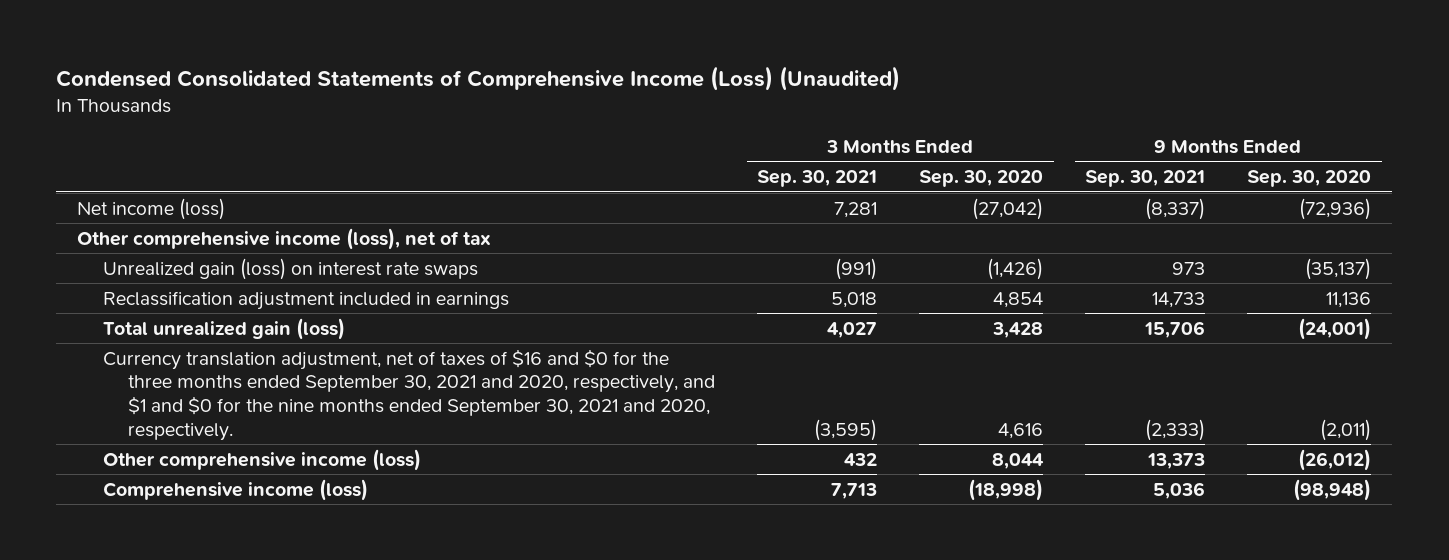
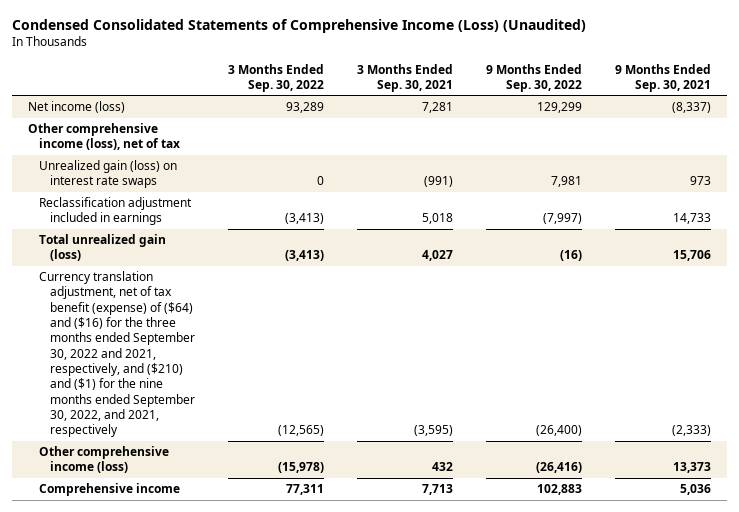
- | 3 Months Ended Sep. 30, 2021 | 3 Months Ended Sep. 30, 2020 | 9 Months Ended Sep. 30, 2021 | 9 Months Ended Sep. 30, 2020
+ | 3 Months Ended Sep. 30, 2022 | 3 Months Ended Sep. 30, 2021 | 9 Months Ended Sep. 30, 2022 | 9 Months Ended Sep. 30, 2021
- Currency translation adjustment, net of taxes of $16 and $0 for the three months ended September 30, 2021 and 2020, respectively, and $1 and $0 for the nine months ended September 30, 2021 and 2020, respectively. | (3,595) | 4,616 | (2,333) | (2,011)
+ Currency translation adjustment, net of tax benefit (expense) of ($64) and ($16) for the three months ended September 30, 2022 and 2021, respectively, and ($210) and ($1) for the nine months ended September 30, 2022, and 2021, respectively | (12,565) | (3,595) | (26,400) | (2,333)
- Comprehensive income (loss) | 7,713 | (18,998) | 5,036 | (98,948)
+ Comprehensive income | 77,311 | 7,713 | 102,883 | 5,036

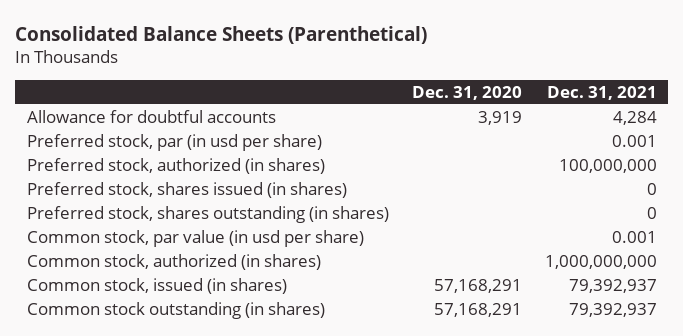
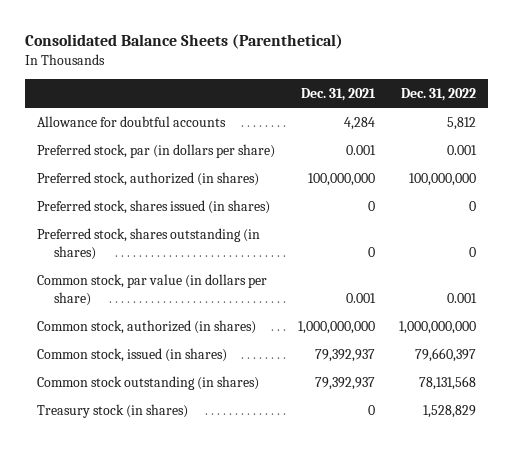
- | Dec. 31, 2020 | Dec. 31, 2021
+ | Dec. 31, 2021 | Dec. 31, 2022
- Preferred stock, par (in usd per share) | | 0.001
+ Preferred stock, par (in dollars per share) | 0.001 | 0.001
- Common stock, par value (in usd per share) | | 0.001
+ Common stock, par value (in dollars per share) | 0.001 | 0.001
+ Treasury stock (in shares) | 0 | 1,528,829

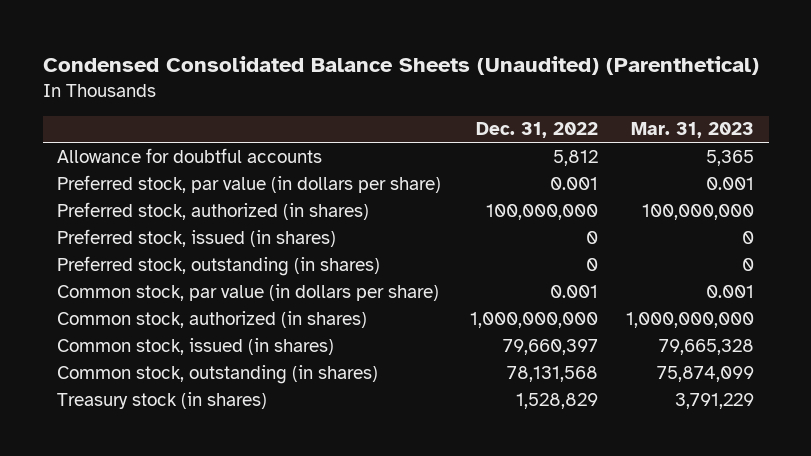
- Consolidated Balance Sheets (Parenthetical)
+ Condensed Consolidated Balance Sheets (Unaudited) (Parenthetical)
- | Dec. 31, 2021 | Dec. 31, 2022
+ | Dec. 31, 2022 | Mar. 31, 2023
- Preferred stock, par (in dollars per share) | 0.001 | 0.001
+ Preferred stock, par value (in dollars per share) | 0.001 | 0.001
- Preferred stock, shares issued (in shares) | 0 | 0
- Preferred stock, shares outstanding (in shares) | 0 | 0
+ Preferred stock, issued (in shares) | 0 | 0
+ Preferred stock, outstanding (in shares) | 0 | 0
- Common stock outstanding (in shares) | 79,392,937 | 78,131,568
+ Common stock, outstanding (in shares) | 78,131,568 | 75,874,099

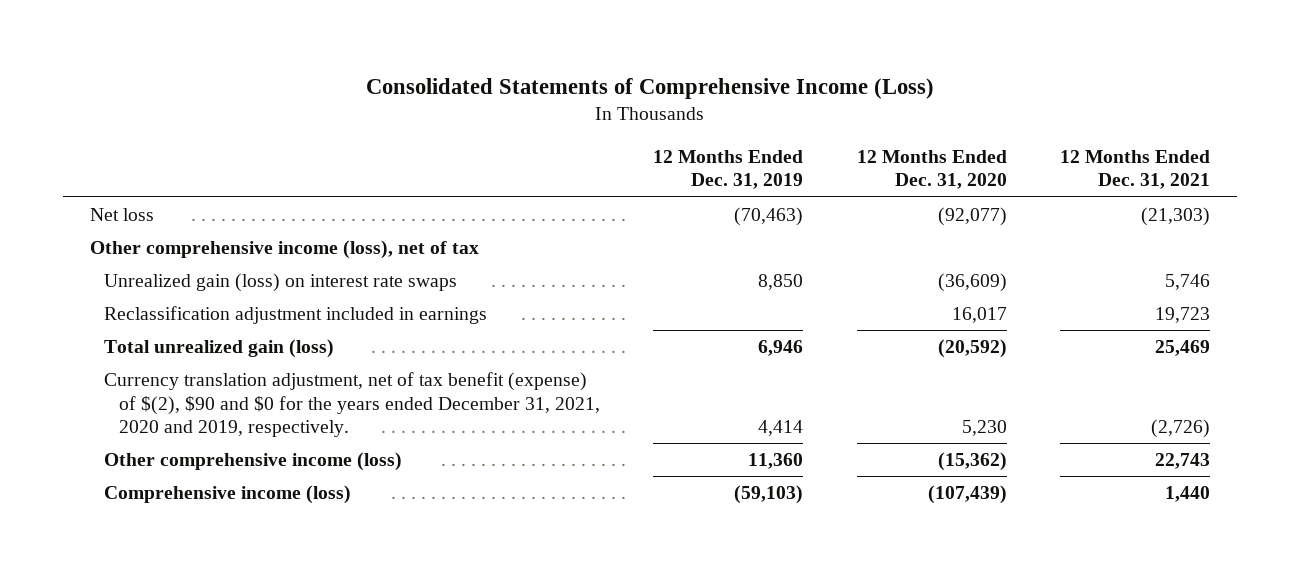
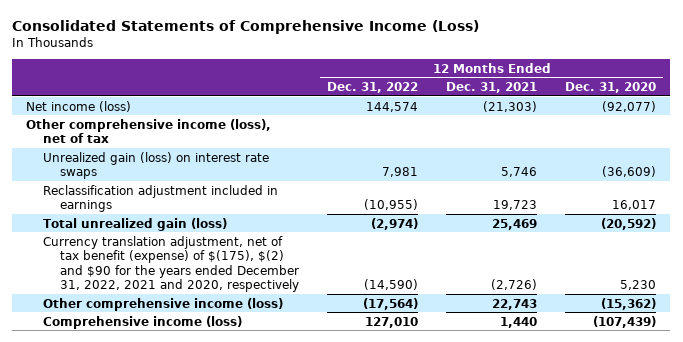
- | 12 Months Ended Dec. 31, 2019 | 12 Months Ended Dec. 31, 2020 | 12 Months Ended Dec. 31, 2021
+ | 12 Months Ended Dec. 31, 2022 | 12 Months Ended Dec. 31, 2021 | 12 Months Ended Dec. 31, 2020
- Net loss | (70,463) | (92,077) | (21,303)
+ Net income (loss) | 144,574 | (21,303) | (92,077)
- Currency translation adjustment, net of tax benefit (expense) of $(2), $90 and $0 for the years ended December 31, 2021, 2020 and 2019, respectively. | 4,414 | 5,230 | (2,726)
+ Currency translation adjustment, net of tax benefit (expense) of $(175), $(2) and $90 for the years ended December 31, 2022, 2021 and 2020, respectively | (14,590) | (2,726) | 5,230

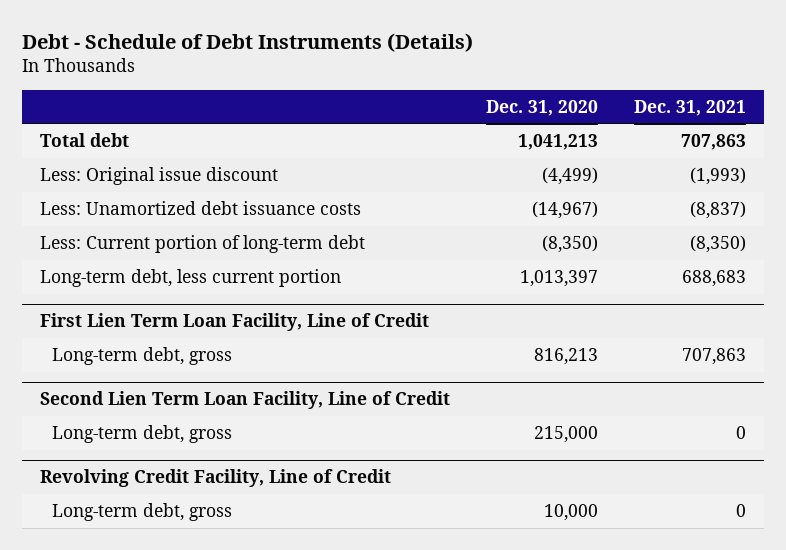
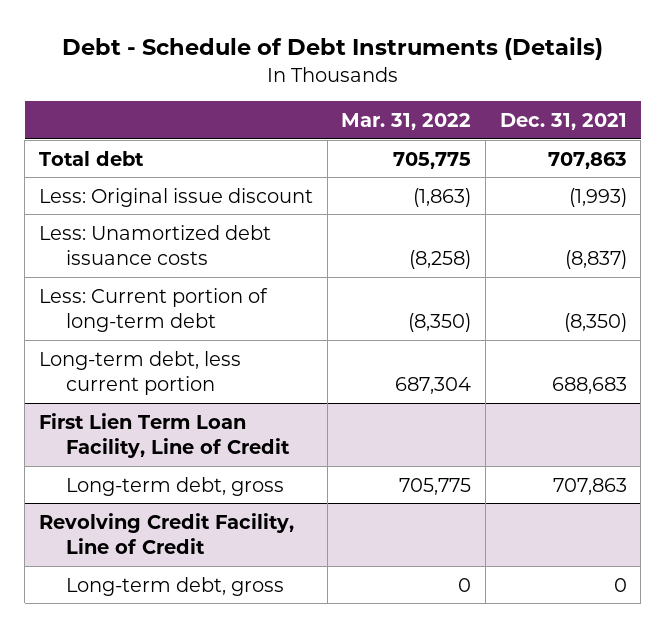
- | Dec. 31, 2020 | Dec. 31, 2021
+ | Mar. 31, 2022 | Dec. 31, 2021
- Second Lien Term Loan Facility, Line of Credit
- Long-term debt, gross | 215,000 | 0

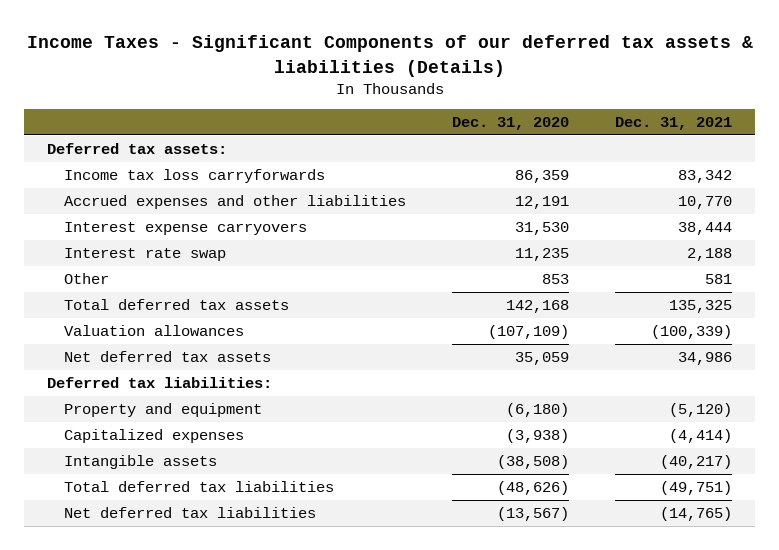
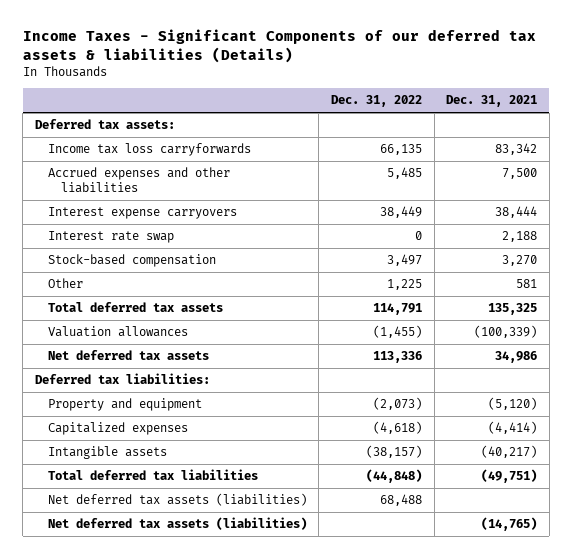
- | Dec. 31, 2020 | Dec. 31, 2021
+ | Dec. 31, 2022 | Dec. 31, 2021
- Accrued expenses and other liabilities | 12,191 | 10,770
+ Accrued expenses and other liabilities | 5,485 | 7,500
+ Stock-based compensation | 3,497 | 3,270
- Net deferred tax liabilities | (13,567) | (14,765)
+ Net deferred tax assets (liabilities) | 68,488 |
+ Net deferred tax assets (liabilities) | | (14,765)

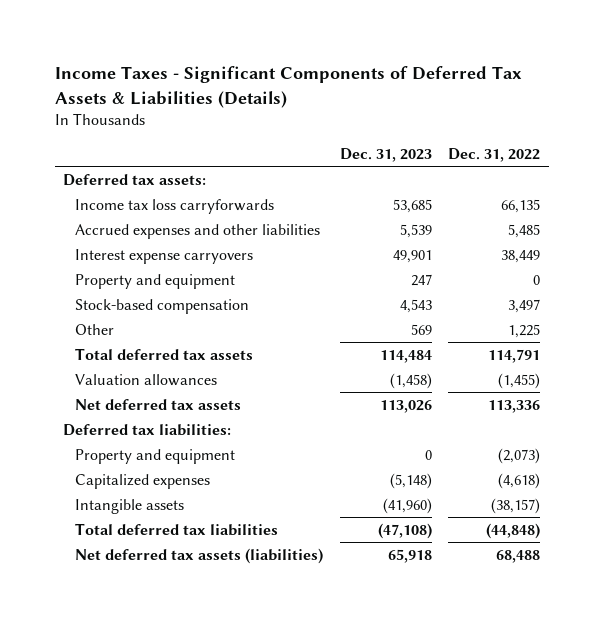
- Income Taxes - Significant Components of our deferred tax assets & liabilities (Details)
+ Income Taxes - Significant Components of Deferred Tax Assets & Liabilities (Details)
- | Dec. 31, 2022 | Dec. 31, 2021
+ | Dec. 31, 2023 | Dec. 31, 2022
- Interest rate swap | 0 | 2,188
+ Property and equipment | 247 | 0
- Net deferred tax assets (liabilities) | | (14,765)

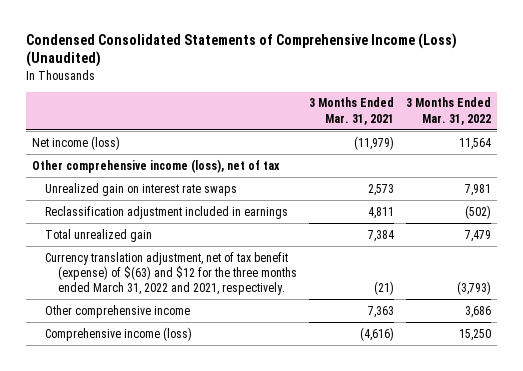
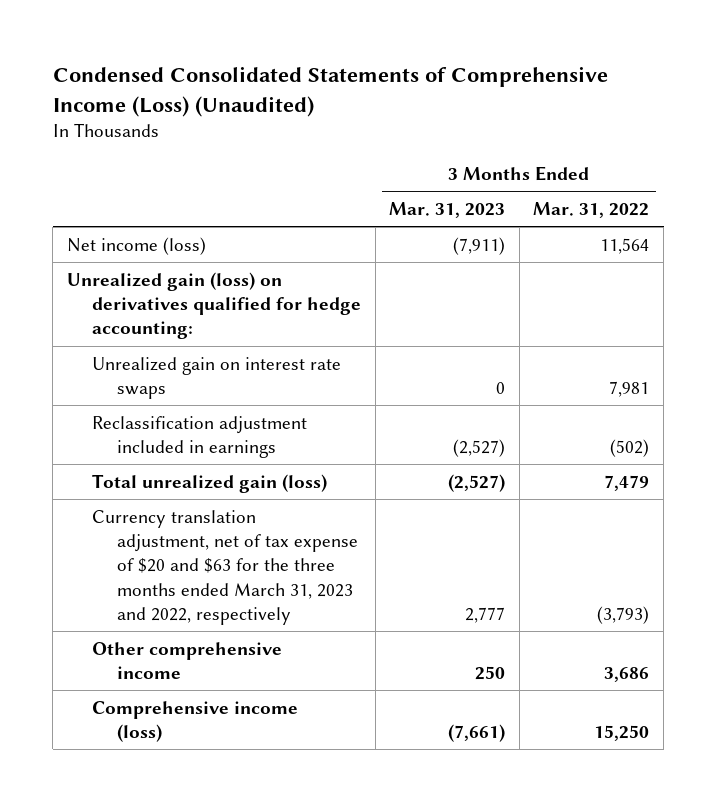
- | 3 Months Ended Mar. 31, 2021 | 3 Months Ended Mar. 31, 2022
+ | 3 Months Ended Mar. 31, 2023 | 3 Months Ended Mar. 31, 2022
- Other comprehensive income (loss), net of tax
+ Unrealized gain (loss) on derivatives qualified for hedge accounting:
- Total unrealized gain | 7,384 | 7,479
- Currency translation adjustment, net of tax benefit (expense) of $(63) and $12 for the three months ended March 31, 2022 and 2021, respectively. | (21) | (3,793)
+ Total unrealized gain (loss) | (2,527) | 7,479
+ Currency translation adjustment, net of tax expense of $20 and $63 for the three months ended March 31, 2023 and 2022, respectively | 2,777 | (3,793)

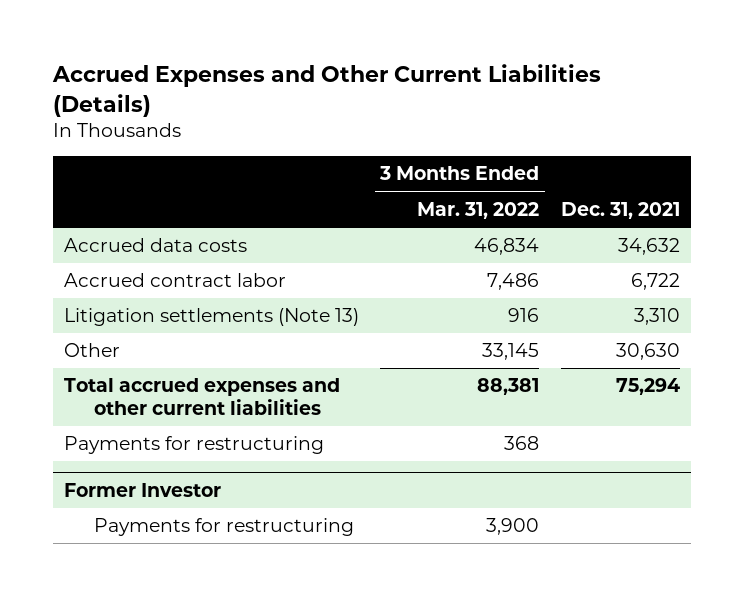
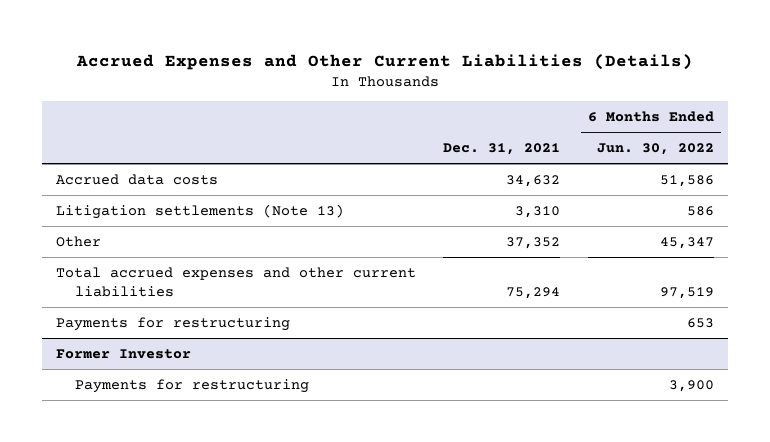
- | 3 Months Ended Mar. 31, 2022 | Dec. 31, 2021
+ | Dec. 31, 2021 | 6 Months Ended Jun. 30, 2022
- Accrued contract labor | 7,486 | 6,722
- Other | 33,145 | 30,630
+ Other | 37,352 | 45,347

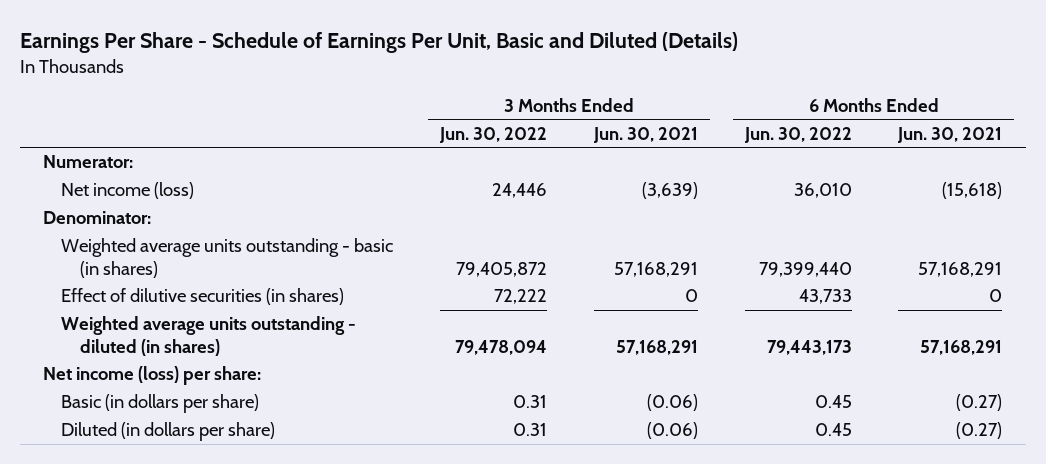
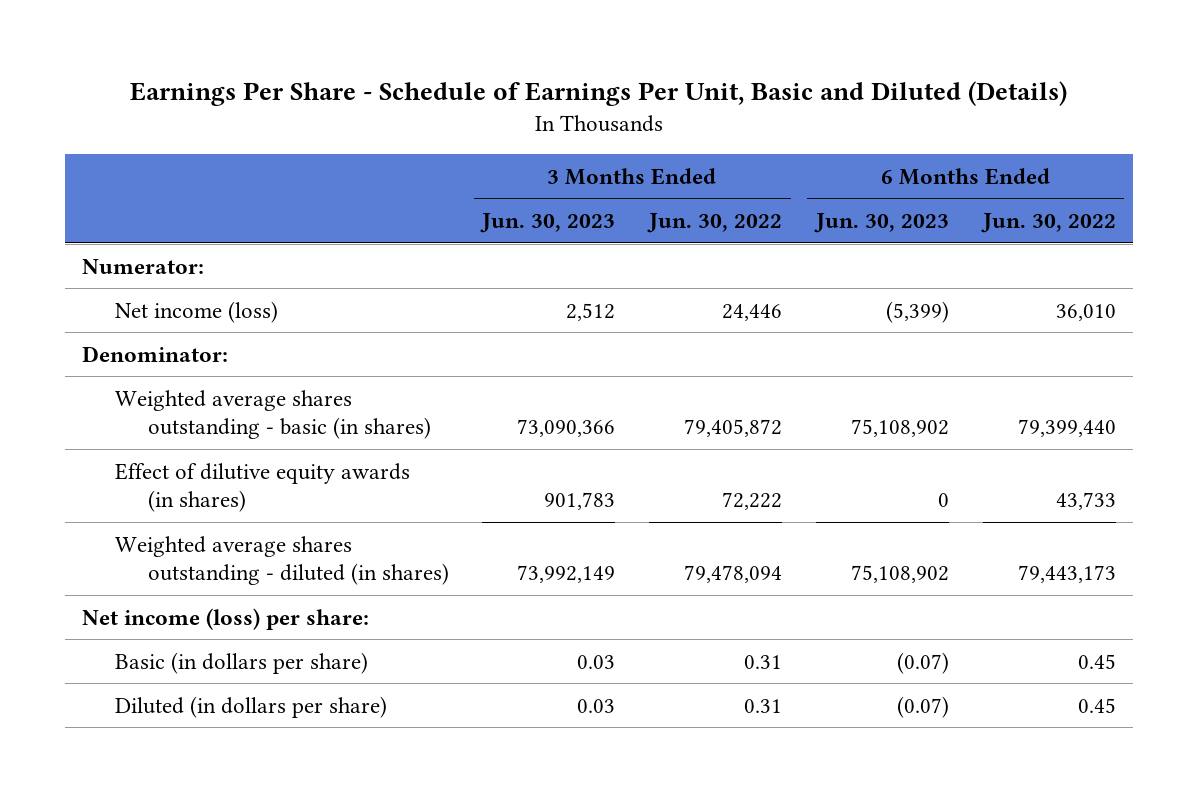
- | 3 Months Ended Jun. 30, 2022 | 3 Months Ended Jun. 30, 2021 | 6 Months Ended Jun. 30, 2022 | 6 Months Ended Jun. 30, 2021
+ | 3 Months Ended Jun. 30, 2023 | 3 Months Ended Jun. 30, 2022 | 6 Months Ended Jun. 30, 2023 | 6 Months Ended Jun. 30, 2022
- Weighted average units outstanding - basic (in shares) | 79,405,872 | 57,168,291 | 79,399,440 | 57,168,291
- Effect of dilutive securities (in shares) | 72,222 | 0 | 43,733 | 0
- Weighted average units outstanding - diluted (in shares) | 79,478,094 | 57,168,291 | 79,443,173 | 57,168,291
+ Weighted average shares outstanding - basic (in shares) | 73,090,366 | 79,405,872 | 75,108,902 | 79,399,440
+ Effect of dilutive equity awards (in shares) | 901,783 | 72,222 | 0 | 43,733
+ Weighted average shares outstanding - diluted (in shares) | 73,992,149 | 79,478,094 | 75,108,902 | 79,443,173

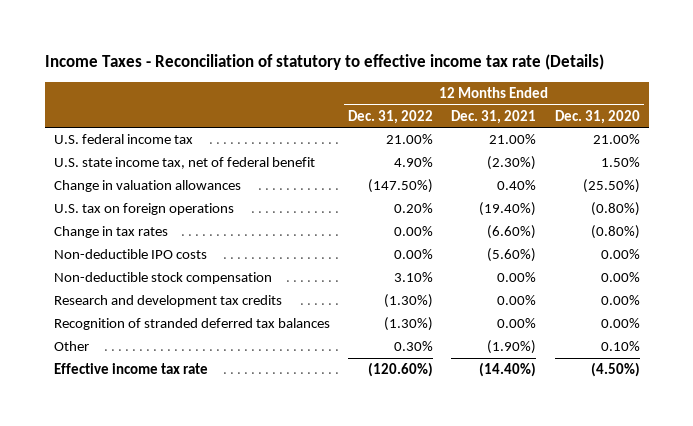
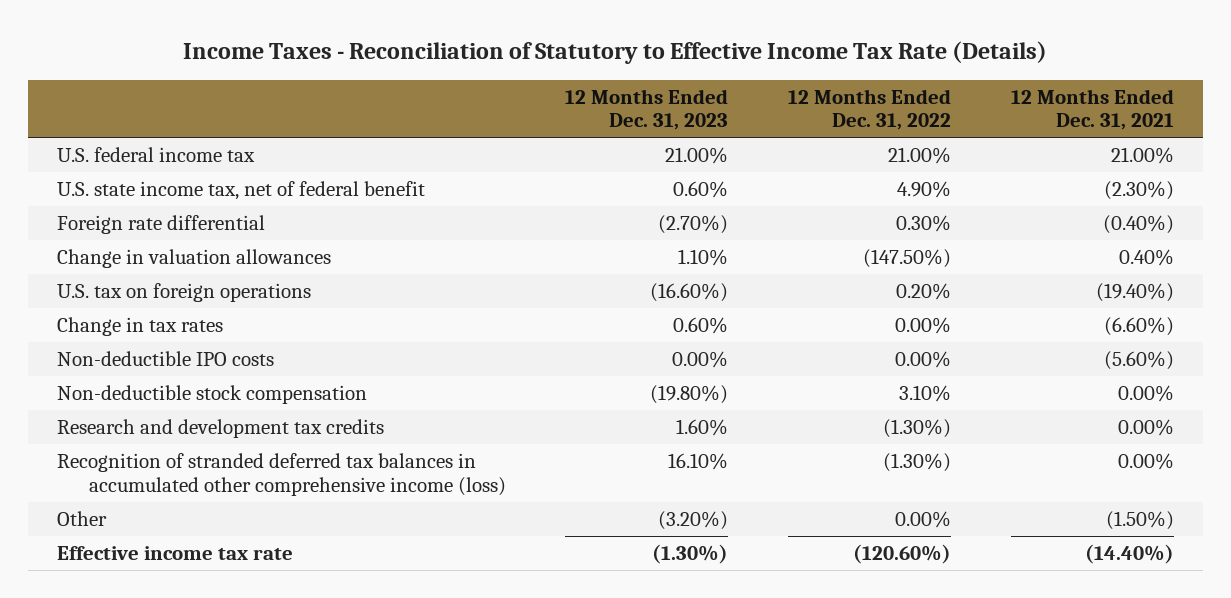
- Income Taxes - Reconciliation of statutory to effective income tax rate (Details)
+ Income Taxes - Reconciliation of Statutory to Effective Income Tax Rate (Details)
- | 12 Months Ended Dec. 31, 2022 | 12 Months Ended Dec. 31, 2021 | 12 Months Ended Dec. 31, 2020
+ | 12 Months Ended Dec. 31, 2023 | 12 Months Ended Dec. 31, 2022 | 12 Months Ended Dec. 31, 2021
+ Foreign rate differential | (2.70%) | 0.30% | (0.40%)
- Recognition of stranded deferred tax balances | (1.30%) | 0.00% | 0.00%
- Other | 0.30% | (1.90%) | 0.10%
+ Recognition of stranded deferred tax balances in accumulated other comprehensive income (loss) | 16.10% | (1.30%) | 0.00%
+ Other | (3.20%) | 0.00% | (1.50%)

